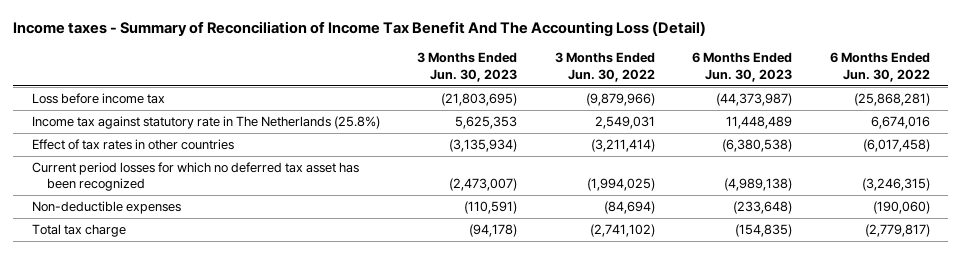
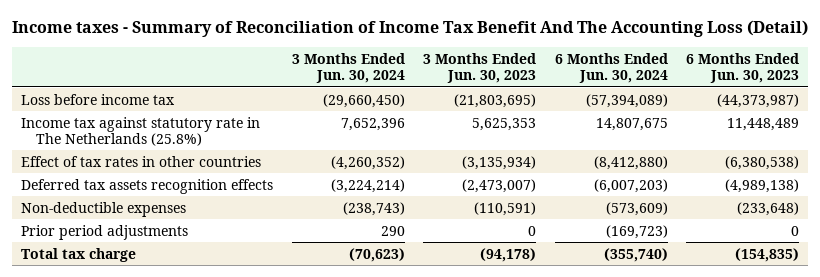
- | 3 Months Ended Jun. 30, 2023 | 3 Months Ended Jun. 30, 2022 | 6 Months Ended Jun. 30, 2023 | 6 Months Ended Jun. 30, 2022
+ | 3 Months Ended Jun. 30, 2024 | 3 Months Ended Jun. 30, 2023 | 6 Months Ended Jun. 30, 2024 | 6 Months Ended Jun. 30, 2023
- Current period losses for which no deferred tax asset has been recognized | (2,473,007) | (1,994,025) | (4,989,138) | (3,246,315)
+ Deferred tax assets recognition effects | (3,224,214) | (2,473,007) | (6,007,203) | (4,989,138)
+ Prior period adjustments | 290 | 0 | (169,723) | 0

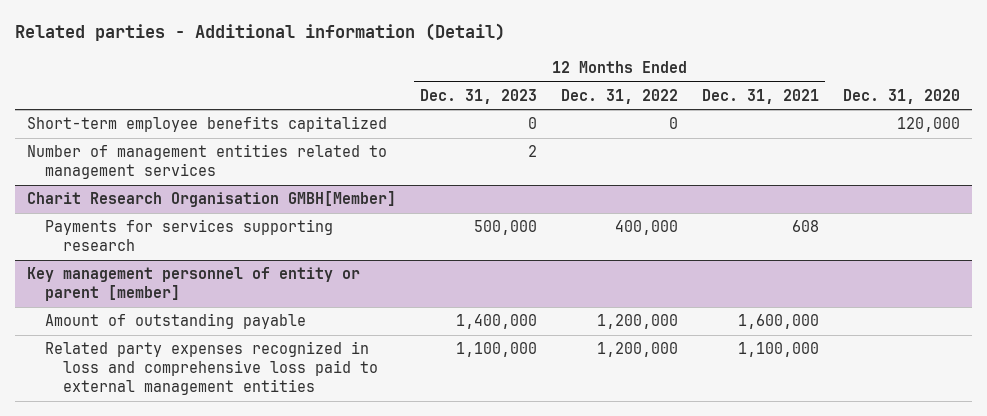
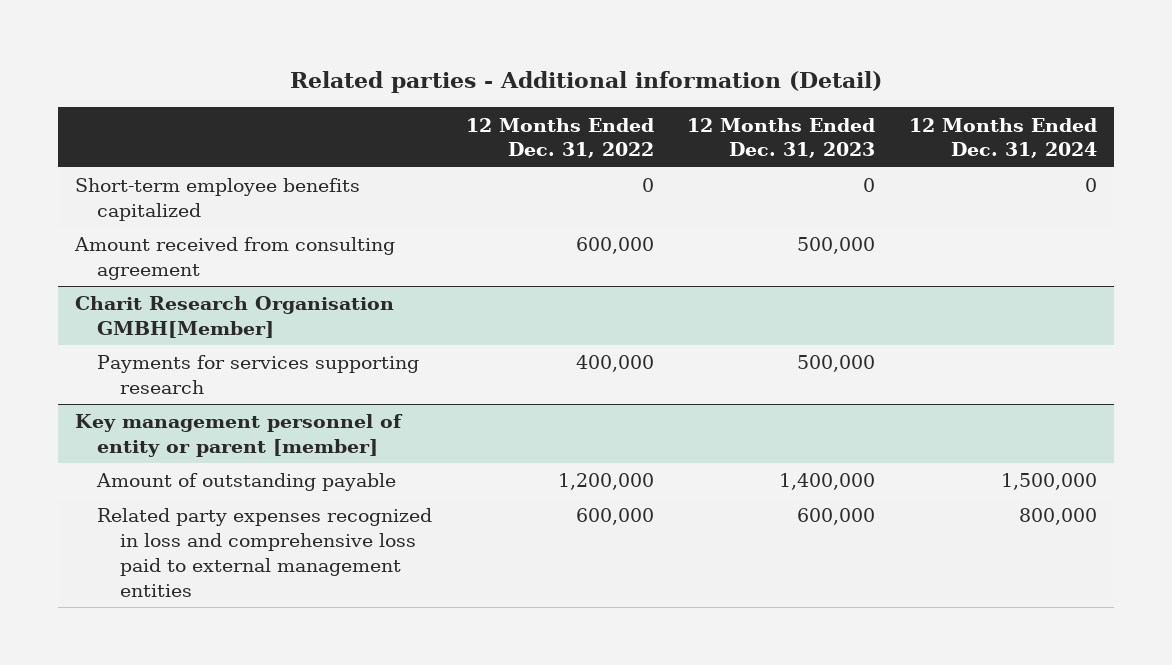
- | 12 Months Ended Dec. 31, 2023 | 12 Months Ended Dec. 31, 2022 | 12 Months Ended Dec. 31, 2021 | Dec. 31, 2020
+ | 12 Months Ended Dec. 31, 2022 | 12 Months Ended Dec. 31, 2023 | 12 Months Ended Dec. 31, 2024
- Number of management entities related to management services | 2 | | |
+ Amount received from consulting agreement | 600,000 | 500,000 |
@ Key management personnel of entity or parent [member]
- Related party expenses recognized in loss and comprehensive loss paid to external management entities | 1,100,000 | 1,200,000 | 1,100,000 |
+ Related party expenses recognized in loss and comprehensive loss paid to external management entities | 600,000 | 600,000 | 800,000

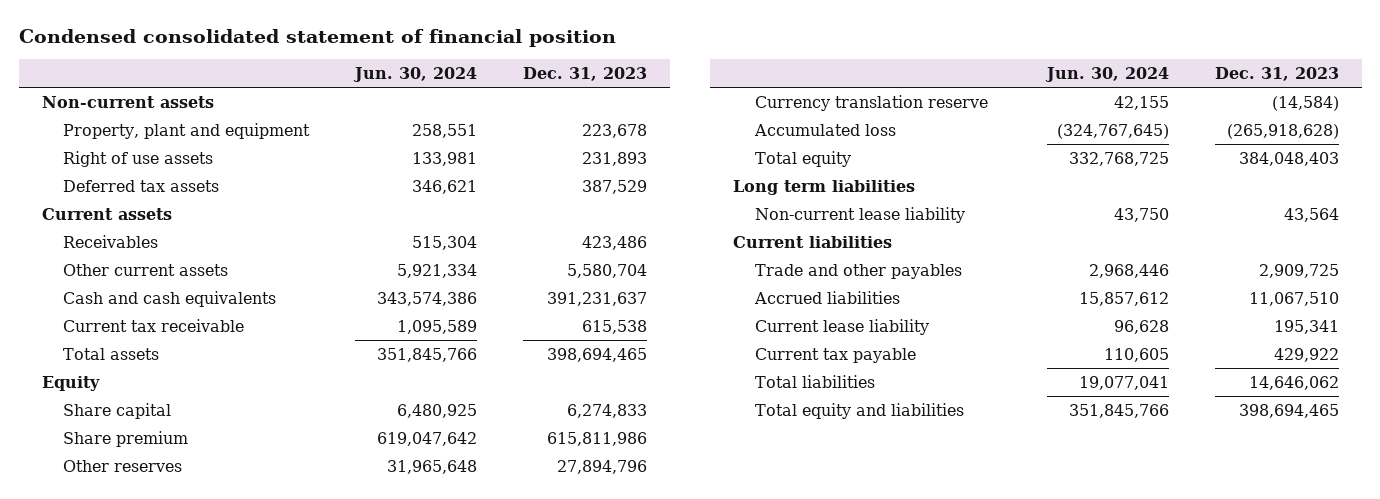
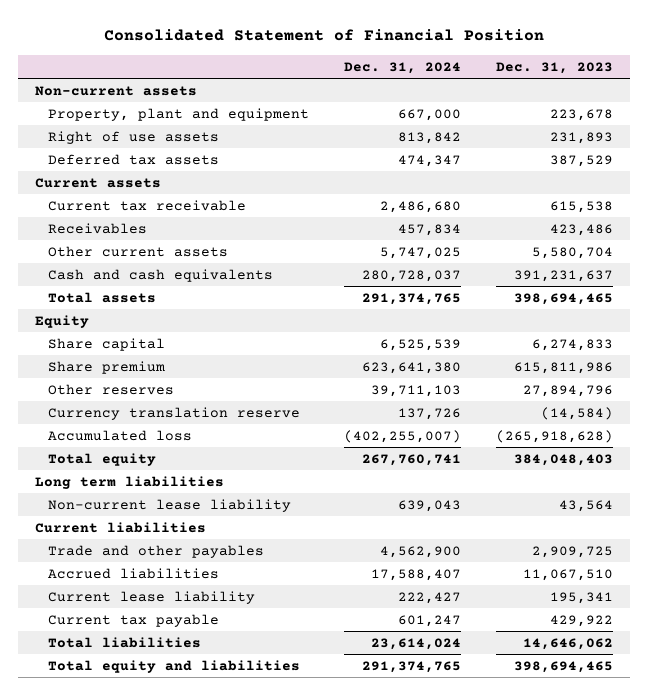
- Condensed consolidated statement of financial position
+ Consolidated Statement of Financial Position
- | Jun. 30, 2024 | Dec. 31, 2023
+ | Dec. 31, 2024 | Dec. 31, 2023
moved up: Current tax receivable | 2,486,680 | 615,538

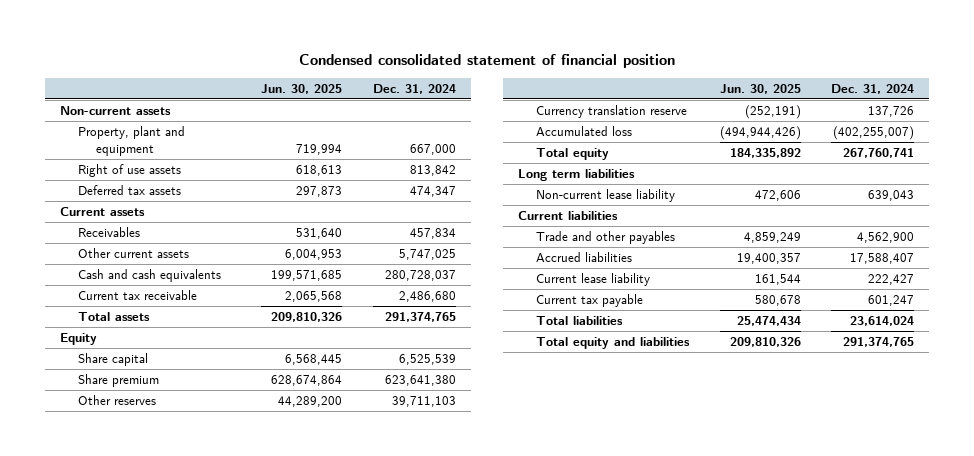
- Consolidated Statement of Financial Position
+ Condensed consolidated statement of financial position
- | Dec. 31, 2024 | Dec. 31, 2023
+ | Jun. 30, 2025 | Dec. 31, 2024
moved down: Current tax receivable | 2,065,568 | 2,486,680

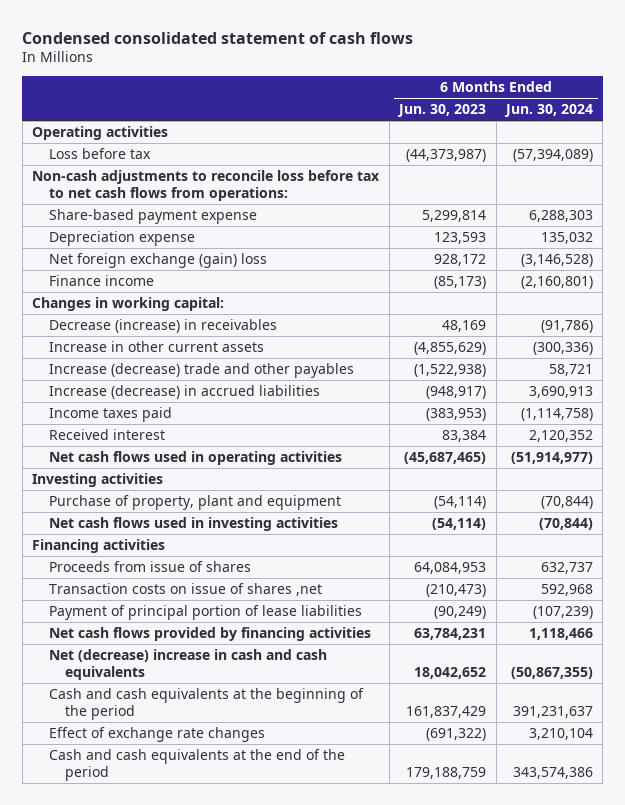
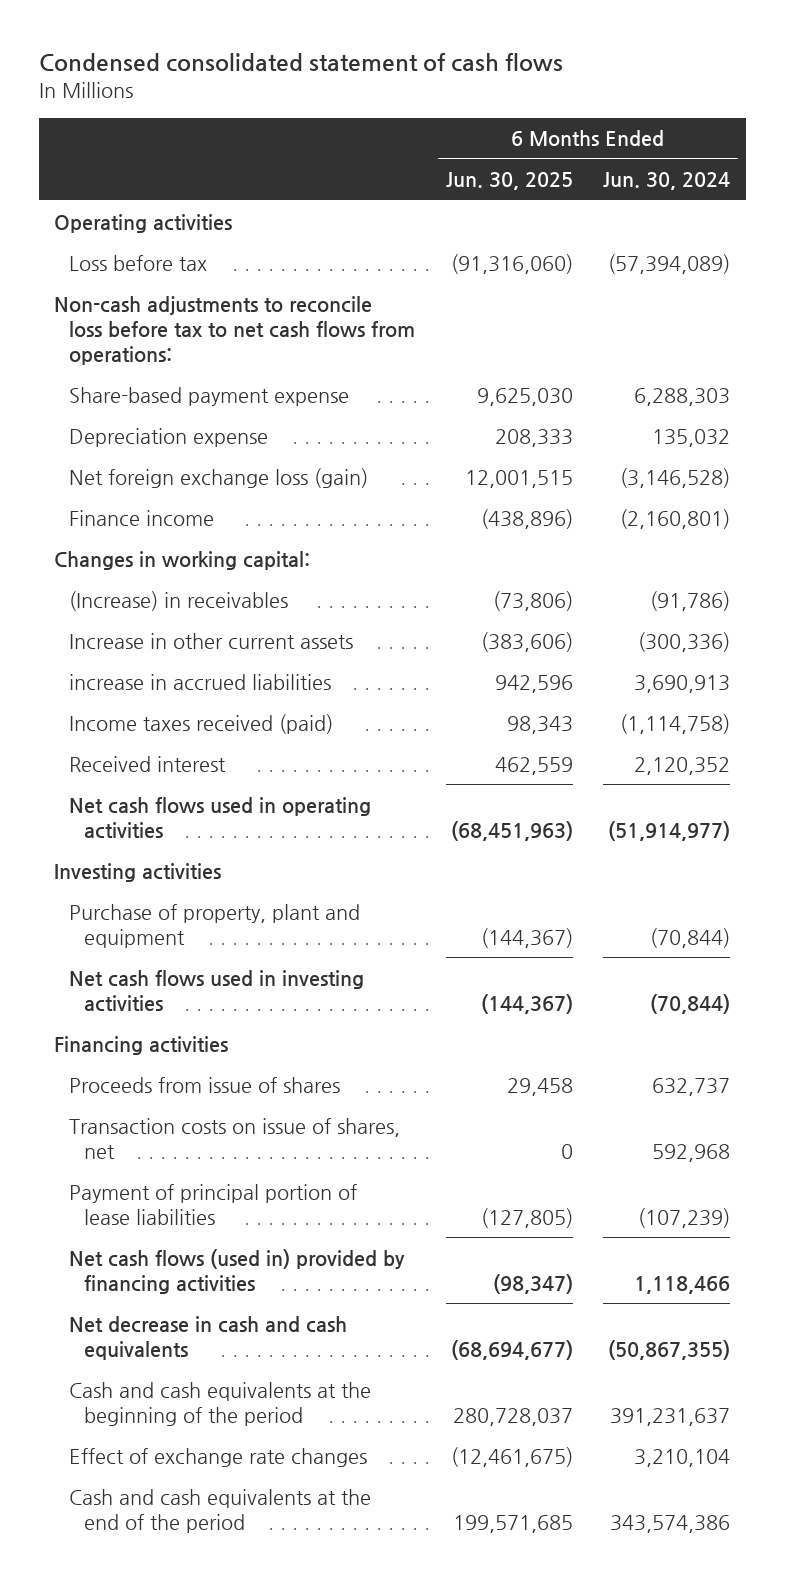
- | 6 Months Ended Jun. 30, 2023 | 6 Months Ended Jun. 30, 2024
+ | 6 Months Ended Jun. 30, 2025 | 6 Months Ended Jun. 30, 2024
- Net foreign exchange (gain) loss | 928,172 | (3,146,528)
+ Net foreign exchange loss (gain) | 12,001,515 | (3,146,528)
- Decrease (increase) in receivables | 48,169 | (91,786)
+ (Increase) in receivables | (73,806) | (91,786)
- Increase (decrease) trade and other payables | (1,522,938) | 58,721
- Increase (decrease) in accrued liabilities | (948,917) | 3,690,913
- Income taxes paid | (383,953) | (1,114,758)
+ increase in accrued liabilities | 942,596 | 3,690,913
+ Income taxes received (paid) | 98,343 | (1,114,758)
- Transaction costs on issue of shares ,net | (210,473) | 592,968
+ Transaction costs on issue of shares, net | 0 | 592,968
- Net cash flows provided by financing activities | 63,784,231 | 1,118,466
- Net (decrease) increase in cash and cash equivalents | 18,042,652 | (50,867,355)
+ Net cash flows (used in) provided by financing activities | (98,347) | 1,118,466
+ Net decrease in cash and cash equivalents | (68,694,677) | (50,867,355)

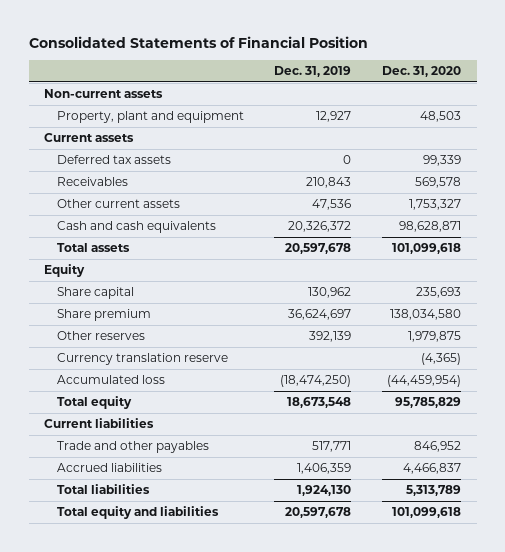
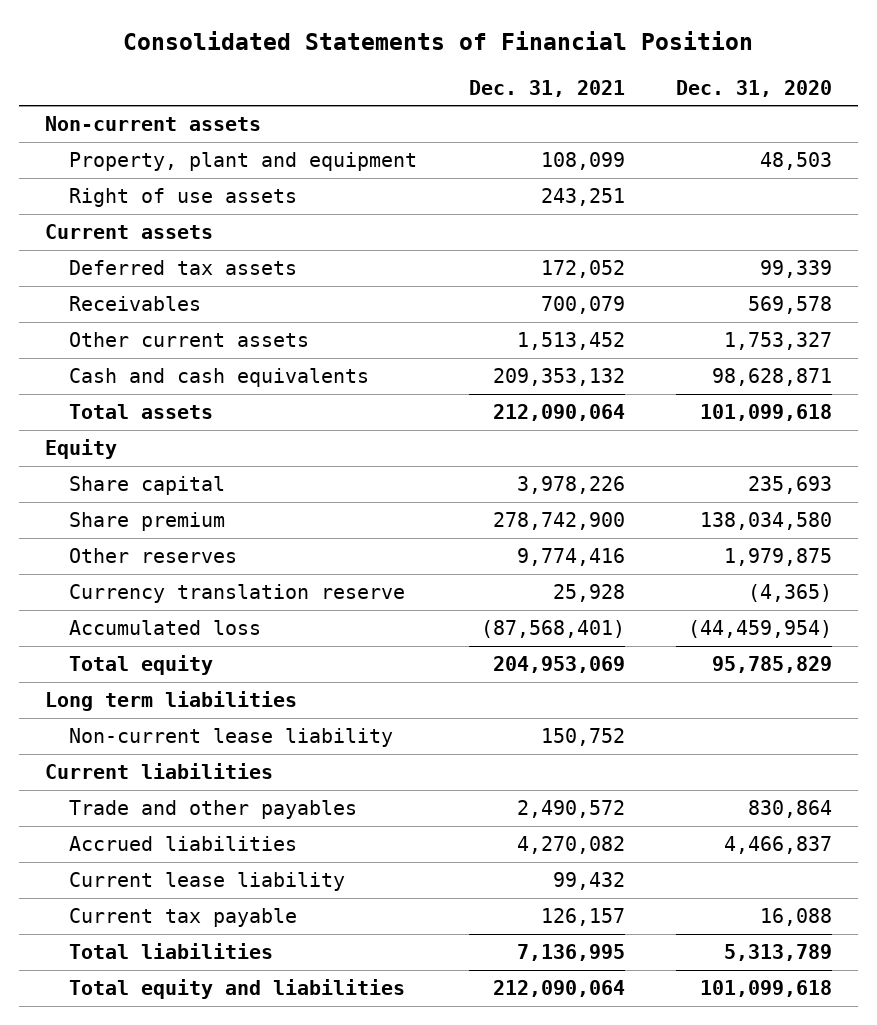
- | Dec. 31, 2019 | Dec. 31, 2020
+ | Dec. 31, 2021 | Dec. 31, 2020
+ Right of use assets | 243,251 |
+ Long term liabilities
+ Non-current lease liability | 150,752 |
- Trade and other payables | 517,771 | 846,952
+ Trade and other payables | 2,490,572 | 830,864
+ Current lease liability | 99,432 |
+ Current tax payable | 126,157 | 16,088

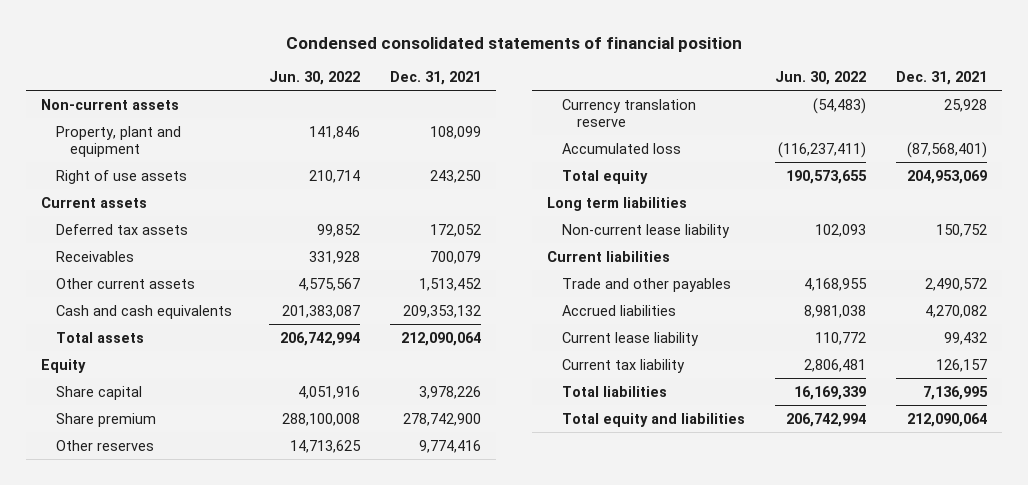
- Consolidated Statements of Financial Position
+ Condensed consolidated statements of financial position
- | Dec. 31, 2021 | Dec. 31, 2020
+ | Jun. 30, 2022 | Dec. 31, 2021
- Right of use assets | 243,251 |
+ Right of use assets | 210,714 | 243,250
- Current tax payable | 126,157 | 16,088
+ Current tax liability | 2,806,481 | 126,157

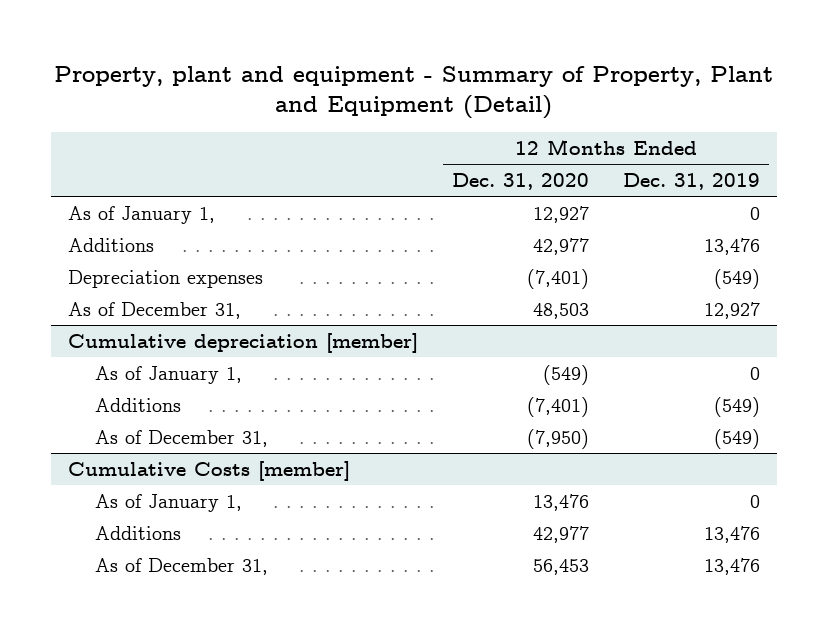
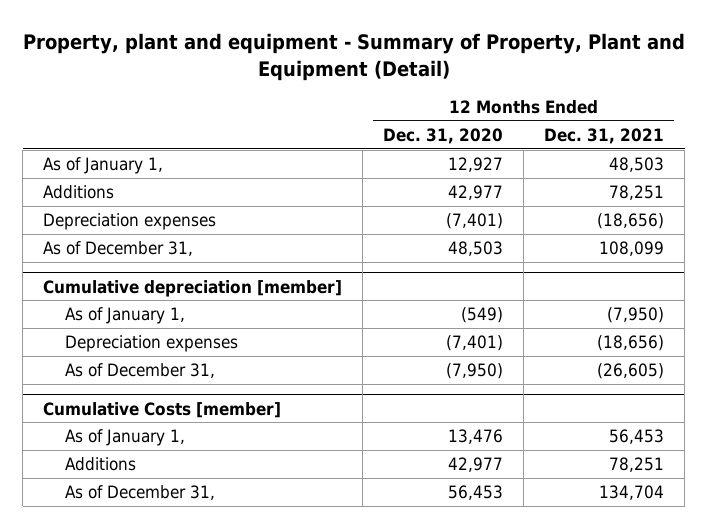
- | 12 Months Ended Dec. 31, 2020 | 12 Months Ended Dec. 31, 2019
+ | 12 Months Ended Dec. 31, 2020 | 12 Months Ended Dec. 31, 2021
@ Cumulative depreciation [member]
- Additions | (7,401) | (549)
+ Depreciation expenses | (7,401) | (18,656)

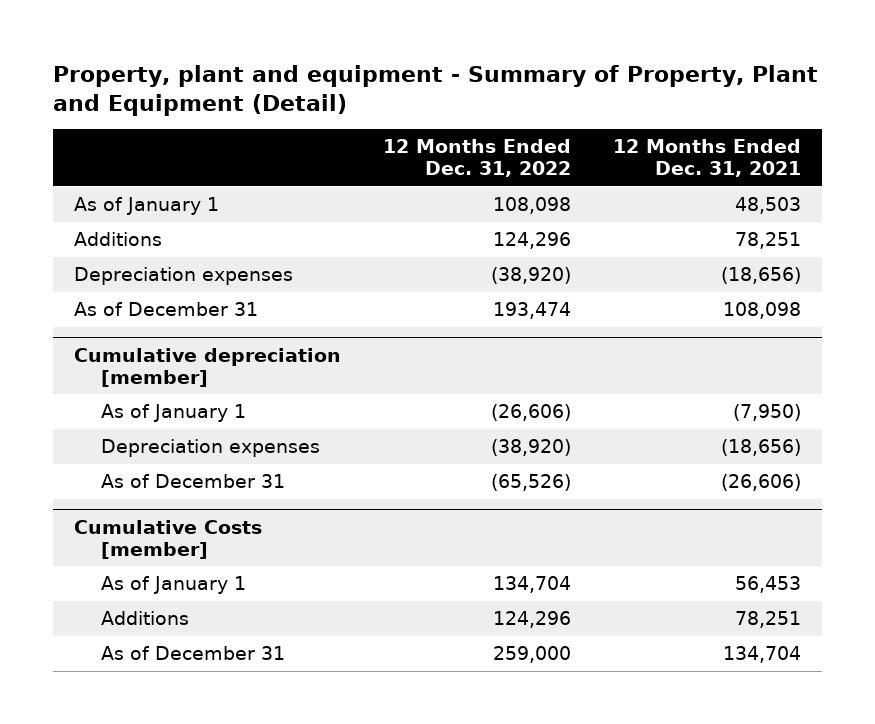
- | 12 Months Ended Dec. 31, 2020 | 12 Months Ended Dec. 31, 2021
+ | 12 Months Ended Dec. 31, 2022 | 12 Months Ended Dec. 31, 2021
- As of January 1, | 12,927 | 48,503
+ As of January 1 | 108,098 | 48,503
- As of December 31, | 48,503 | 108,099
+ As of December 31 | 193,474 | 108,098
@ Cumulative depreciation [member]
- As of January 1, | (549) | (7,950)
+ As of January 1 | (26,606) | (7,950)
- As of December 31, | (7,950) | (26,605)
+ As of December 31 | (65,526) | (26,606)
@ Cumulative Costs [member]
- As of January 1, | 13,476 | 56,453
+ As of January 1 | 134,704 | 56,453
- As of December 31, | 56,453 | 134,704
+ As of December 31 | 259,000 | 134,704

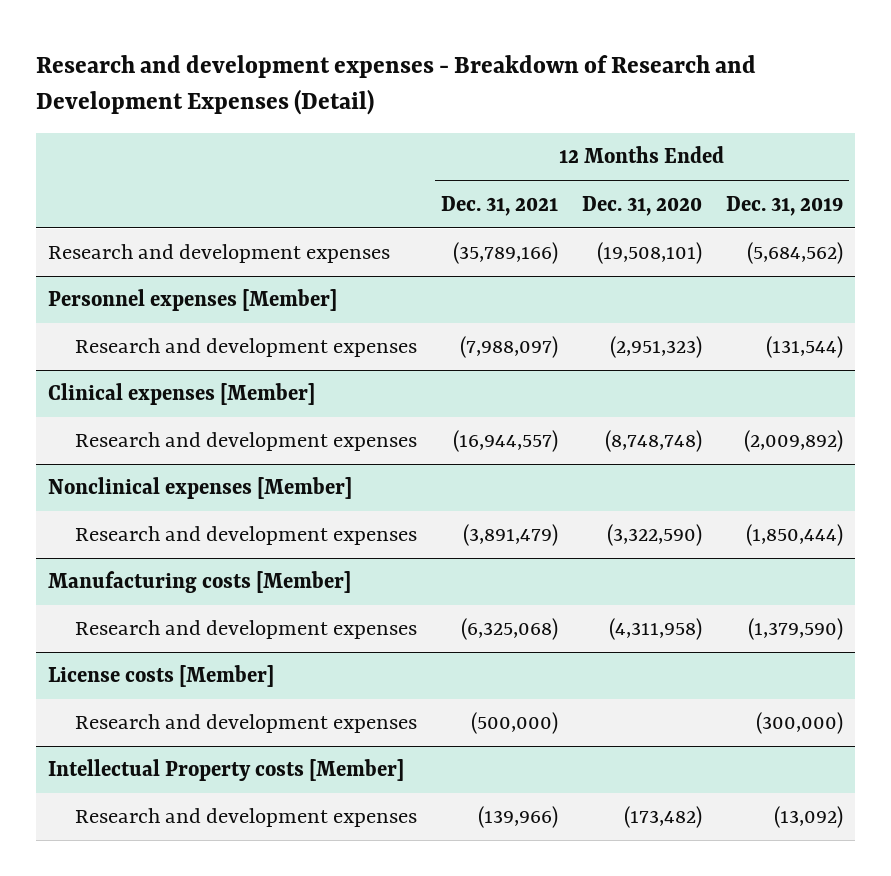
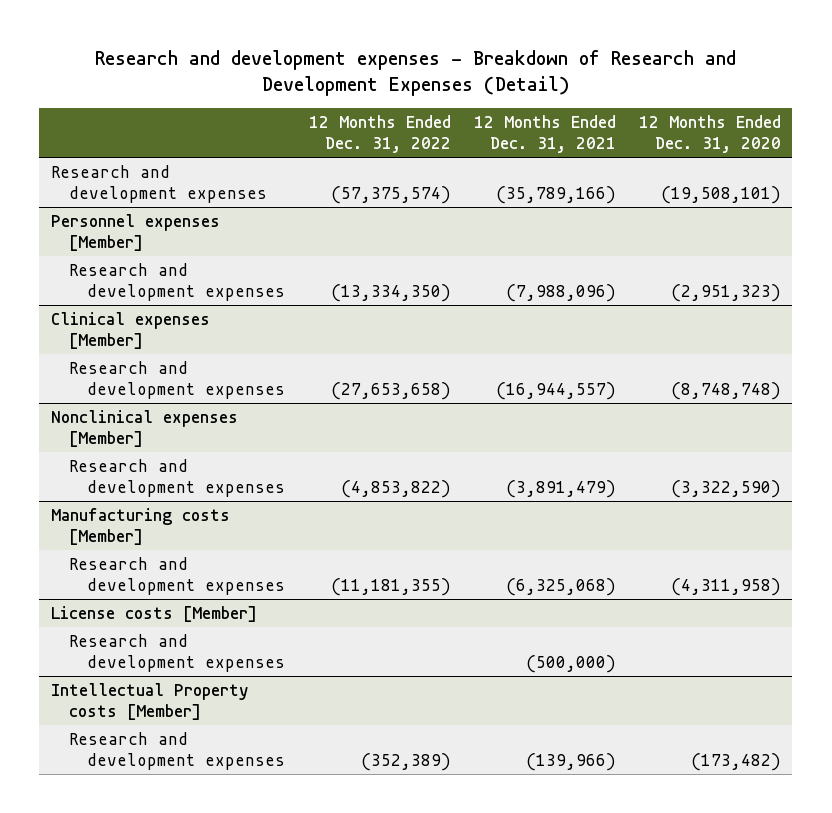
- | 12 Months Ended Dec. 31, 2021 | 12 Months Ended Dec. 31, 2020 | 12 Months Ended Dec. 31, 2019
+ | 12 Months Ended Dec. 31, 2022 | 12 Months Ended Dec. 31, 2021 | 12 Months Ended Dec. 31, 2020
@ Personnel expenses [Member]
- Research and development expenses | (7,988,097) | (2,951,323) | (131,544)
+ Research and development expenses | (13,334,350) | (7,988,096) | (2,951,323)

